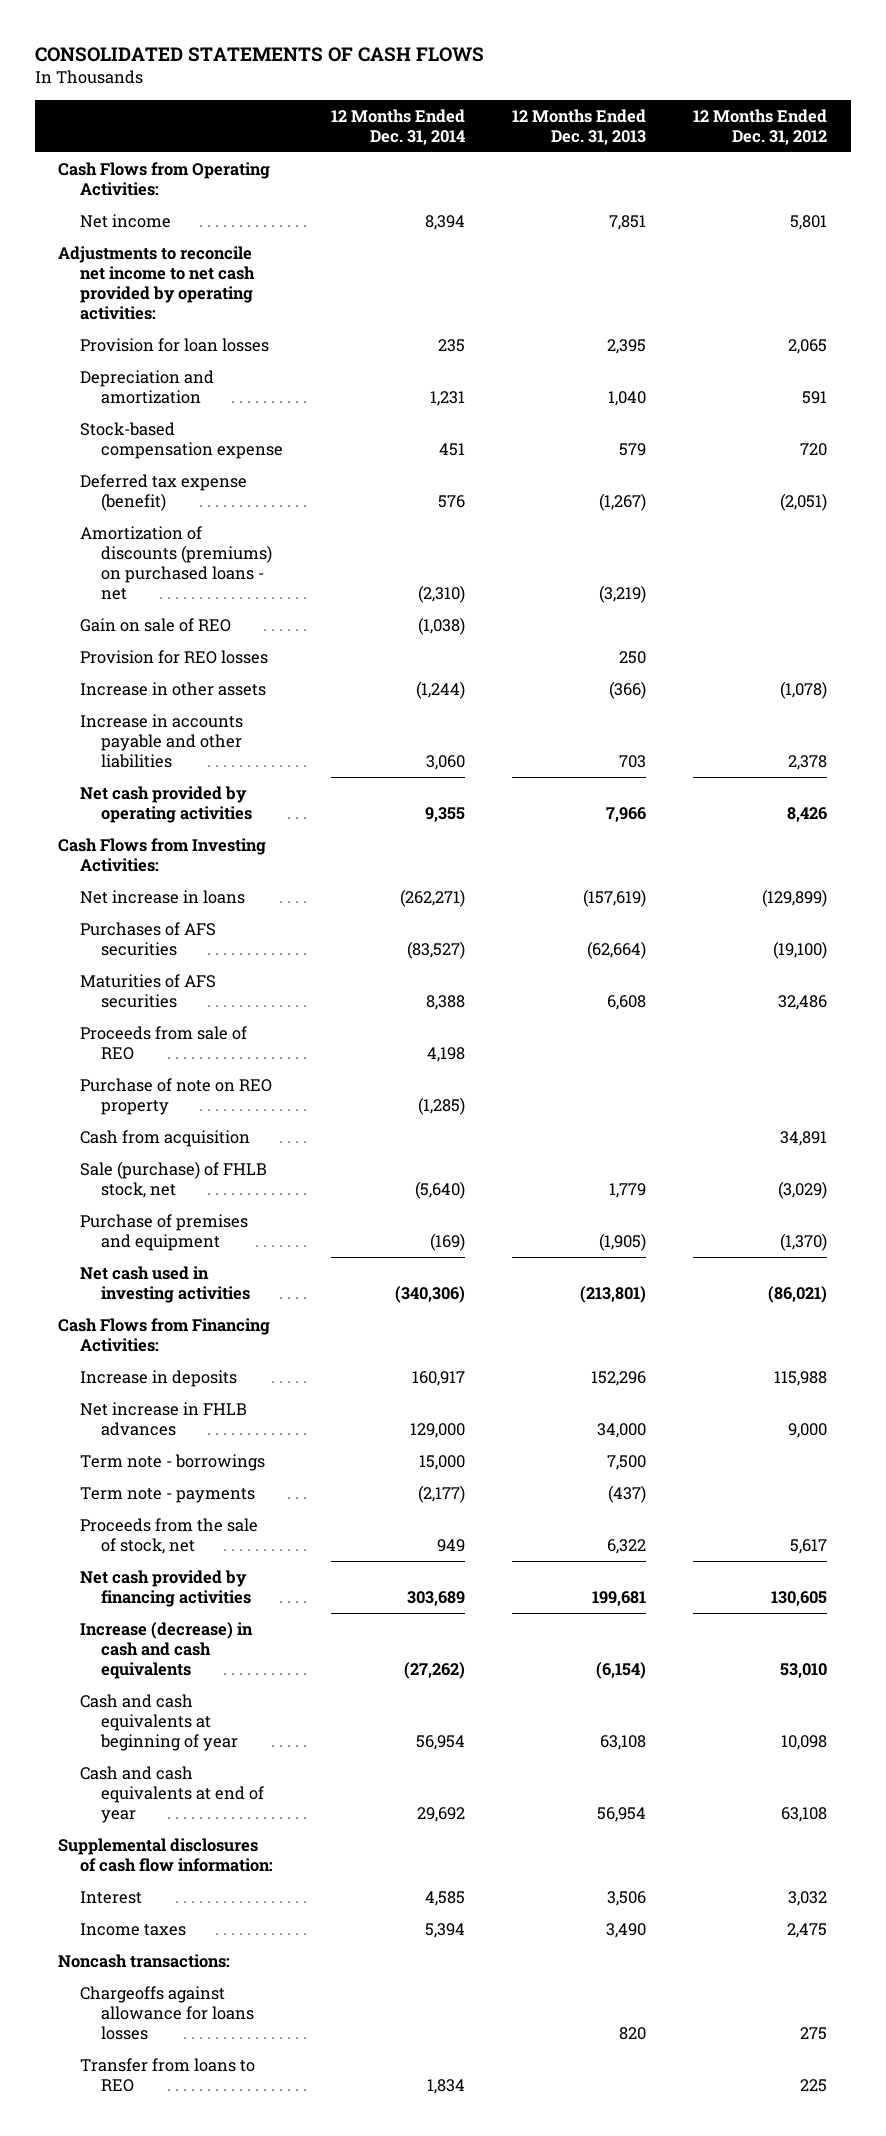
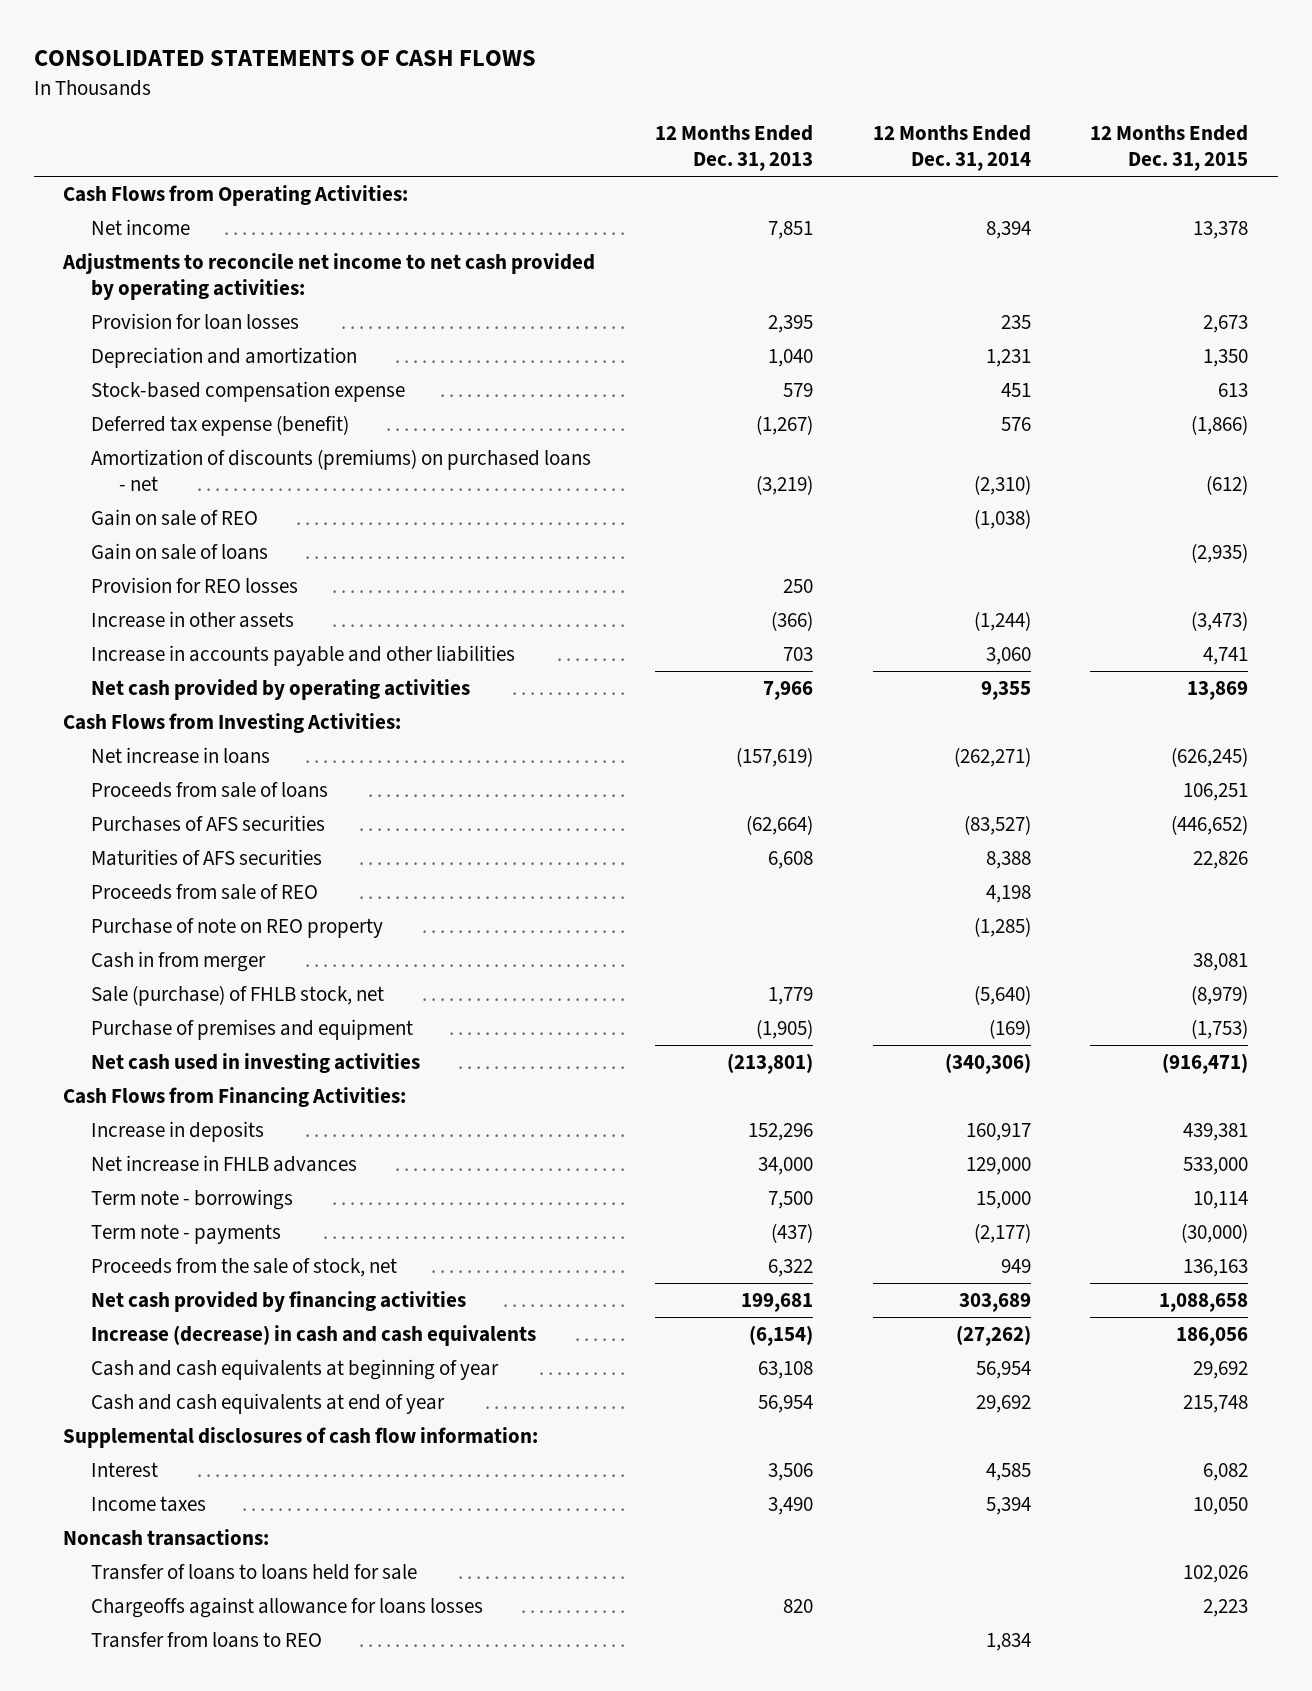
- | 12 Months Ended Dec. 31, 2014 | 12 Months Ended Dec. 31, 2013 | 12 Months Ended Dec. 31, 2012
+ | 12 Months Ended Dec. 31, 2013 | 12 Months Ended Dec. 31, 2014 | 12 Months Ended Dec. 31, 2015
+ Gain on sale of loans | | | (2,935)
+ Proceeds from sale of loans | | | 106,251
- Cash from acquisition | | | 34,891
+ Cash in from merger | | | 38,081
+ Transfer of loans to loans held for sale | | | 102,026

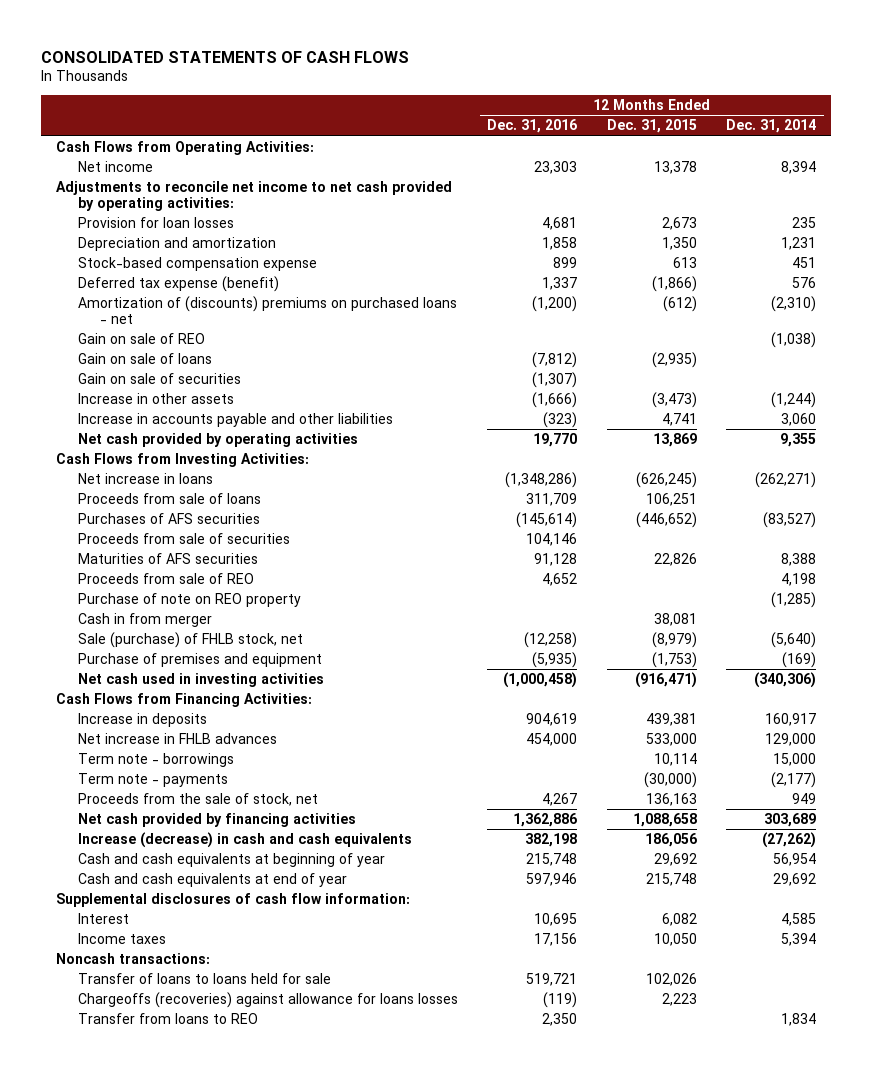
- | 12 Months Ended Dec. 31, 2013 | 12 Months Ended Dec. 31, 2014 | 12 Months Ended Dec. 31, 2015
+ | 12 Months Ended Dec. 31, 2016 | 12 Months Ended Dec. 31, 2015 | 12 Months Ended Dec. 31, 2014
- Amortization of discounts (premiums) on purchased loans - net | (3,219) | (2,310) | (612)
+ Amortization of (discounts) premiums on purchased loans - net | (1,200) | (612) | (2,310)
- Provision for REO losses | 250 | |
+ Gain on sale of securities | (1,307) | |
+ Proceeds from sale of securities | 104,146 | |
- Chargeoffs against allowance for loans losses | 820 | | 2,223
+ Chargeoffs (recoveries) against allowance for loans losses | (119) | 2,223 |

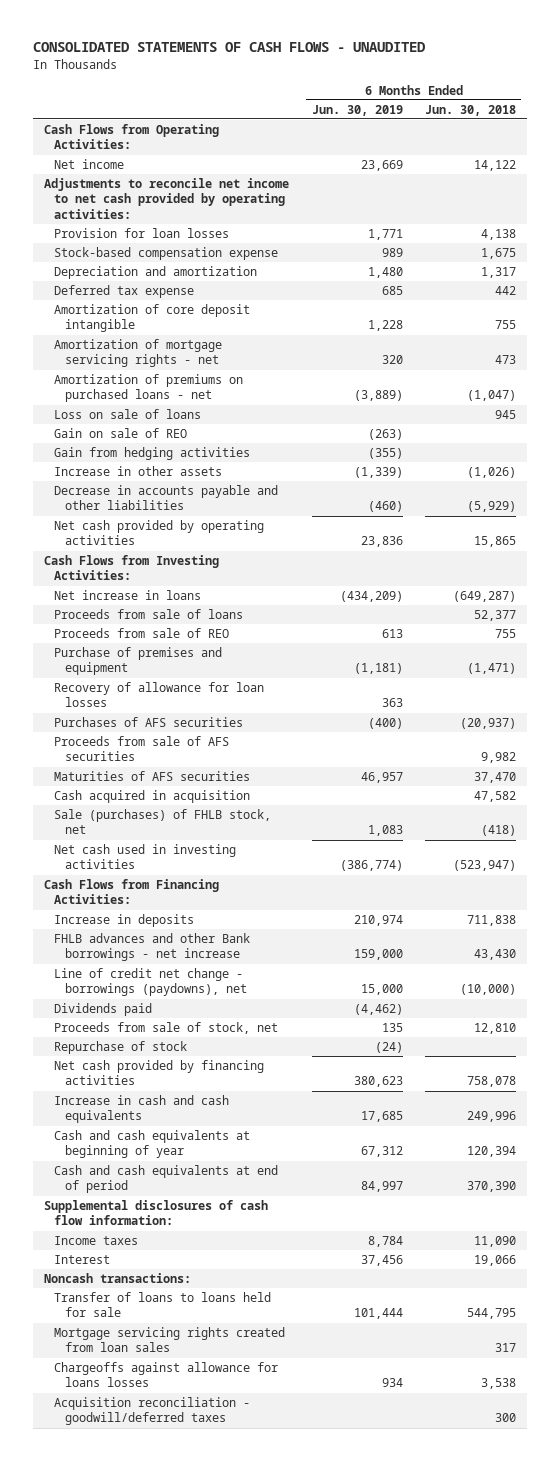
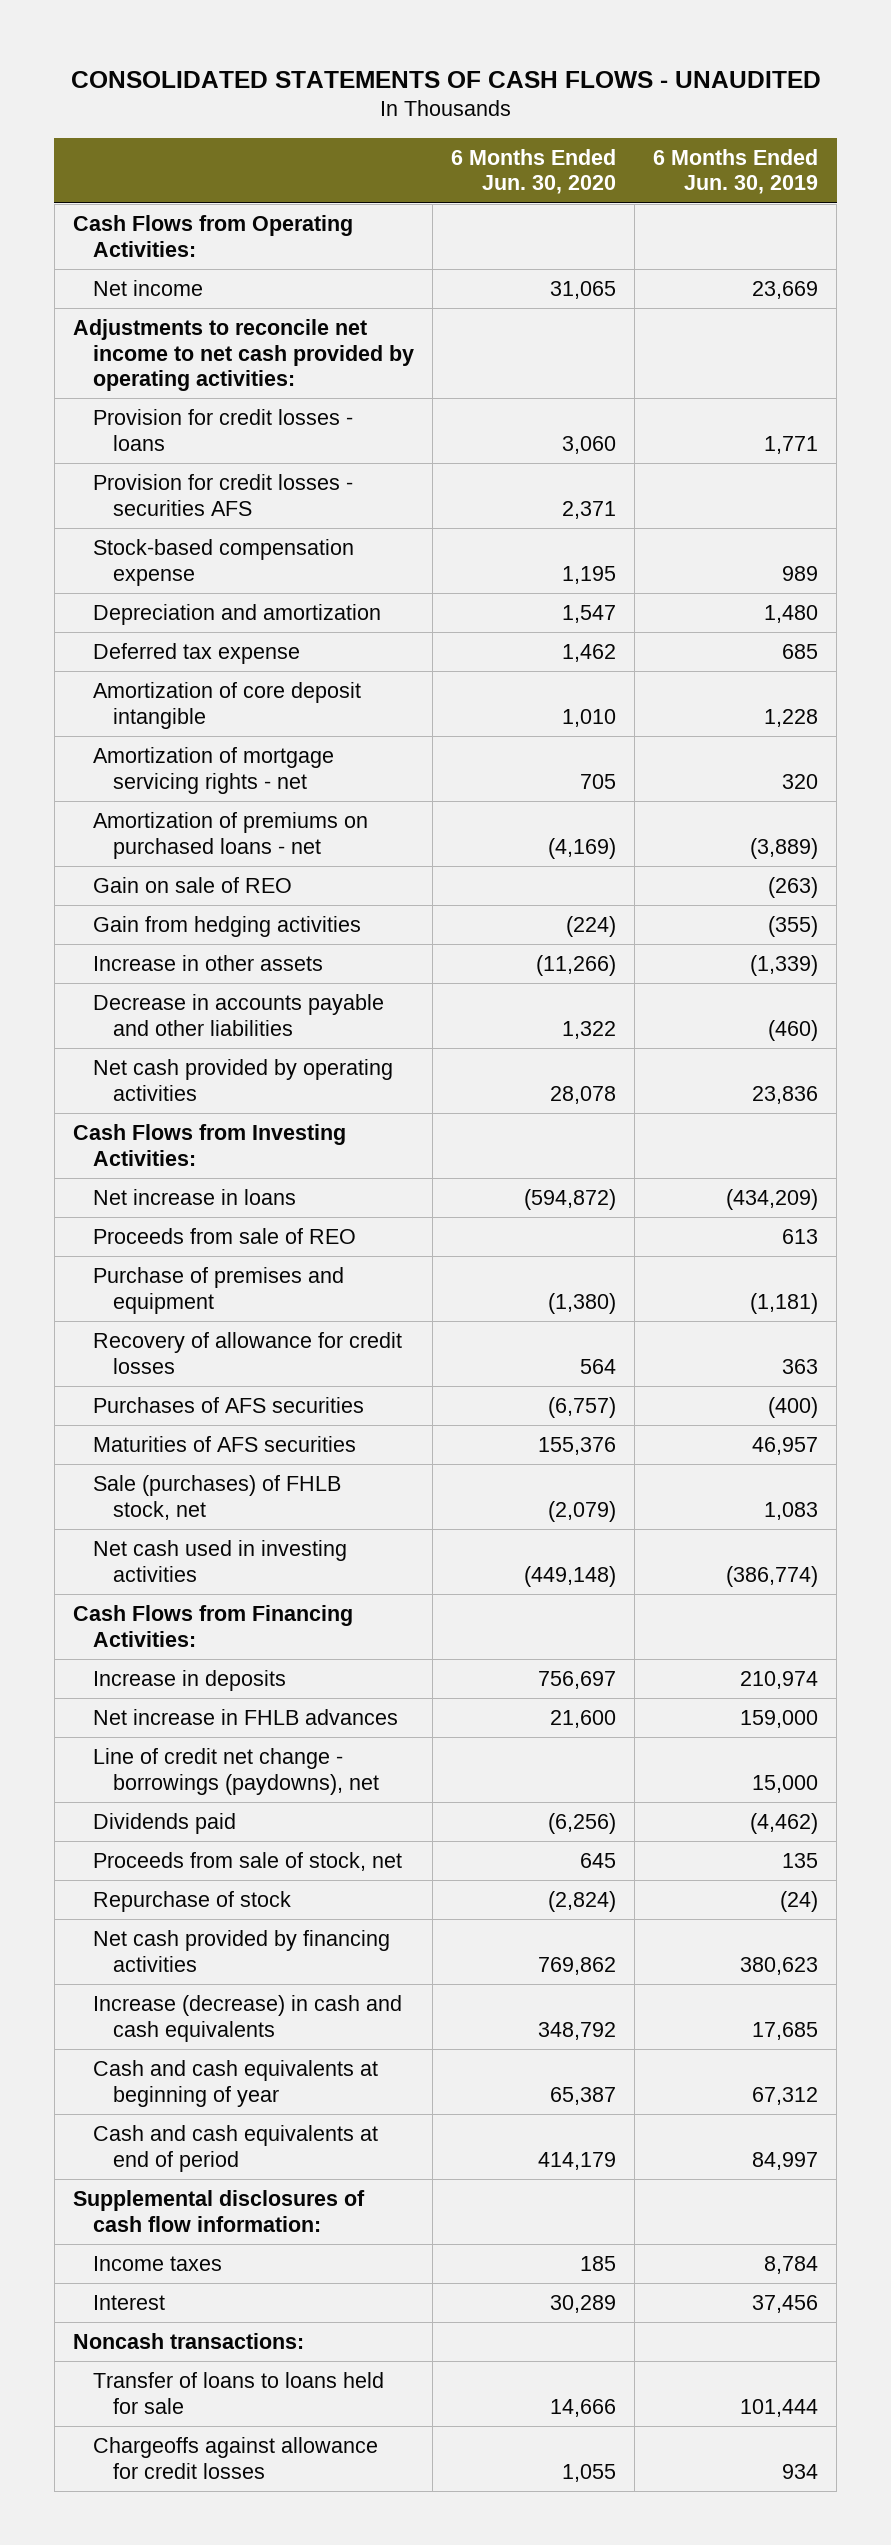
- | 6 Months Ended Jun. 30, 2019 | 6 Months Ended Jun. 30, 2018
+ | 6 Months Ended Jun. 30, 2020 | 6 Months Ended Jun. 30, 2019
- Provision for loan losses | 1,771 | 4,138
+ Provision for credit losses - loans | 3,060 | 1,771
+ Provision for credit losses - securities AFS | 2,371 |
- Loss on sale of loans | | 945
- Proceeds from sale of loans | | 52,377
- Recovery of allowance for loan losses | 363 |
+ Recovery of allowance for credit losses | 564 | 363
- Proceeds from sale of AFS securities | | 9,982
- Cash acquired in acquisition | | 47,582
- FHLB advances and other Bank borrowings - net increase | 159,000 | 43,430
+ Net increase in FHLB advances | 21,600 | 159,000
- Increase in cash and cash equivalents | 17,685 | 249,996
+ Increase (decrease) in cash and cash equivalents | 348,792 | 17,685
- Mortgage servicing rights created from loan sales | | 317
- Chargeoffs against allowance for loans losses | 934 | 3,538
- Acquisition reconciliation - goodwill/deferred taxes | | 300
+ Chargeoffs against allowance for credit losses | 1,055 | 934

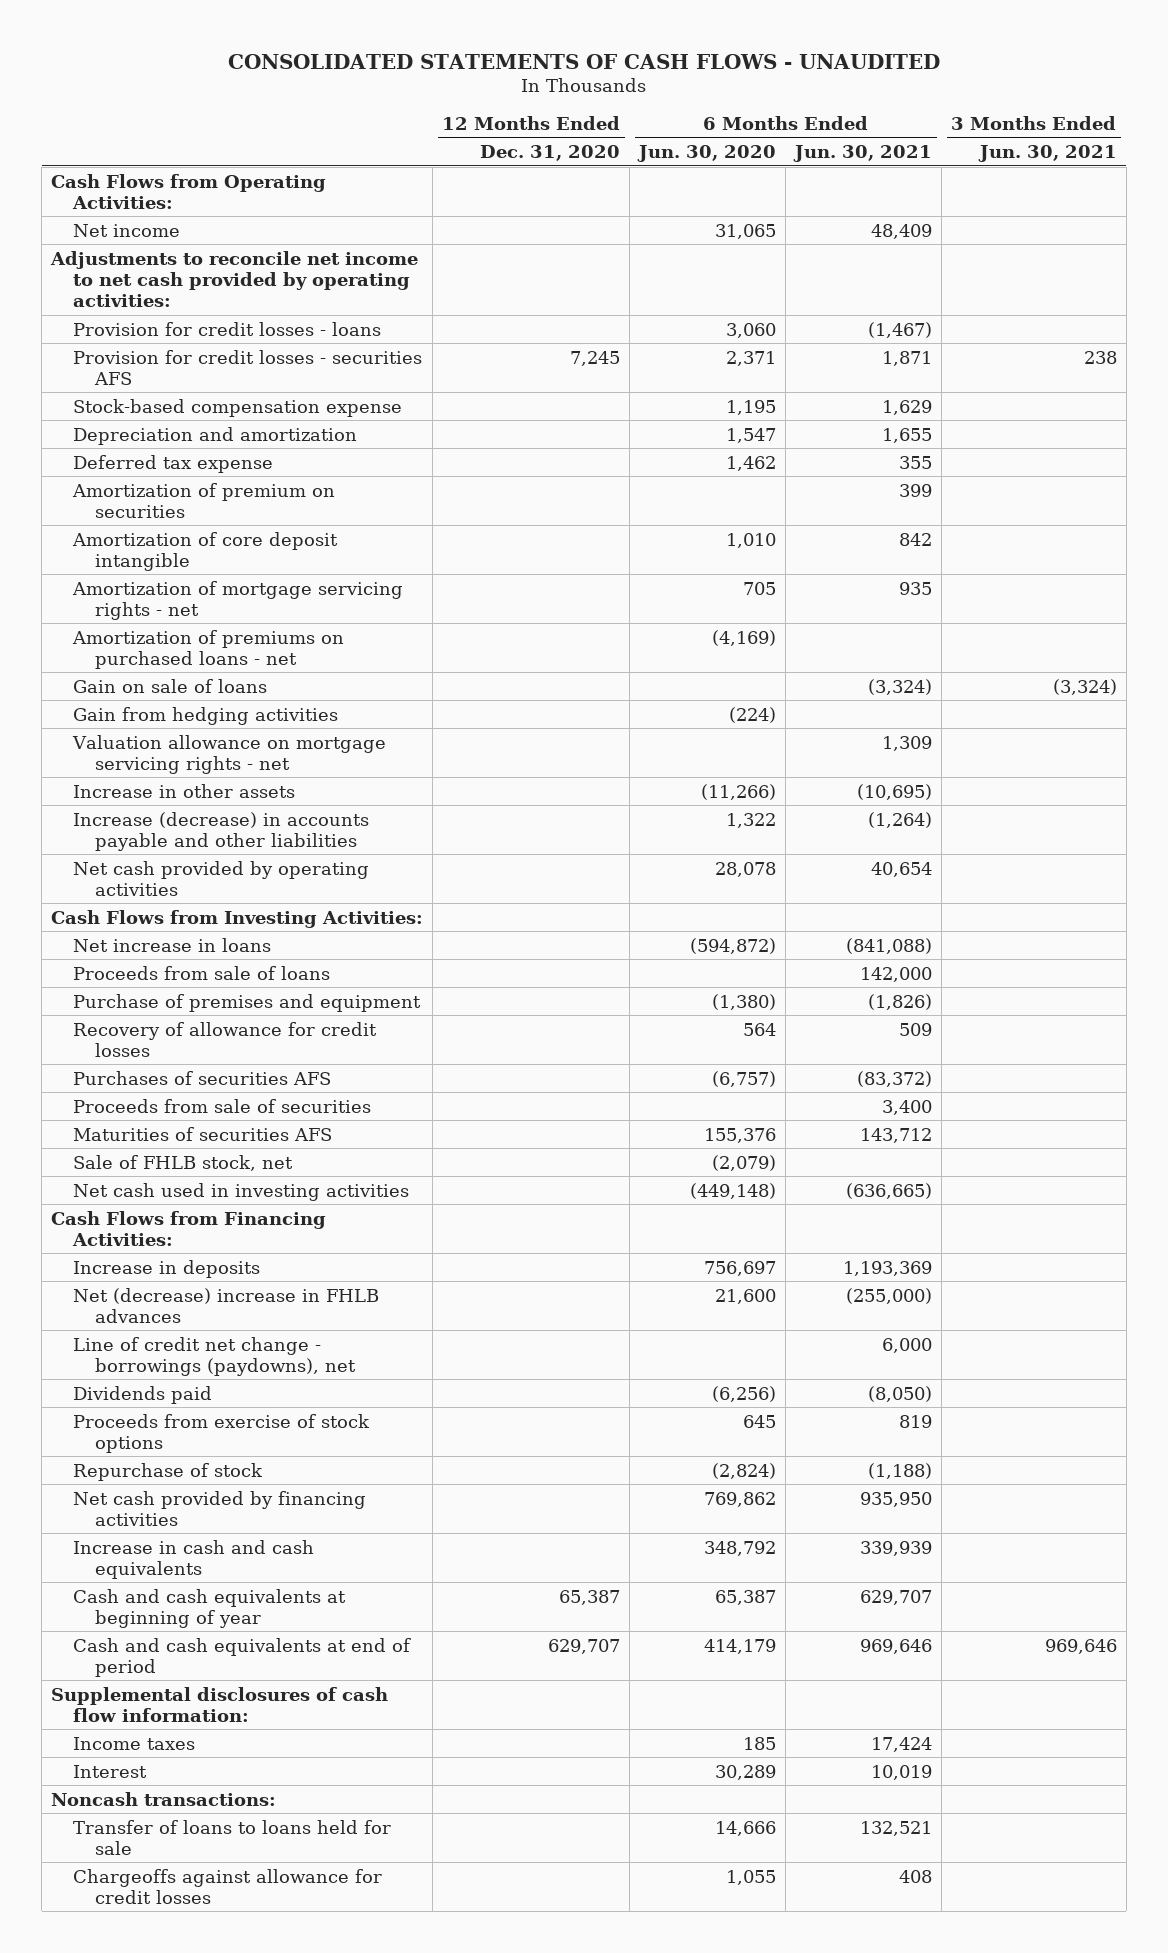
- | 6 Months Ended Jun. 30, 2020 | 6 Months Ended Jun. 30, 2019
+ | 12 Months Ended Dec. 31, 2020 | 6 Months Ended Jun. 30, 2020 | 6 Months Ended Jun. 30, 2021 | 3 Months Ended Jun. 30, 2021
+ Amortization of premium on securities | | | 399 |
- Gain on sale of REO | | (263)
+ Gain on sale of loans | | | (3,324) | (3,324)
+ Valuation allowance on mortgage servicing rights - net | | | 1,309 |
- Decrease in accounts payable and other liabilities | 1,322 | (460)
+ Increase (decrease) in accounts payable and other liabilities | | 1,322 | (1,264) |
- Proceeds from sale of REO | | 613
+ Proceeds from sale of loans | | | 142,000 |
- Purchases of AFS securities | (6,757) | (400)
- Maturities of AFS securities | 155,376 | 46,957
- Sale (purchases) of FHLB stock, net | (2,079) | 1,083
+ Purchases of securities AFS | | (6,757) | (83,372) |
+ Proceeds from sale of securities | | | 3,400 |
+ Maturities of securities AFS | | 155,376 | 143,712 |
+ Sale of FHLB stock, net | | (2,079) | |
- Net increase in FHLB advances | 21,600 | 159,000
+ Net (decrease) increase in FHLB advances | | 21,600 | (255,000) |
- Proceeds from sale of stock, net | 645 | 135
+ Proceeds from exercise of stock options | | 645 | 819 |
- Increase (decrease) in cash and cash equivalents | 348,792 | 17,685
+ Increase in cash and cash equivalents | | 348,792 | 339,939 |

